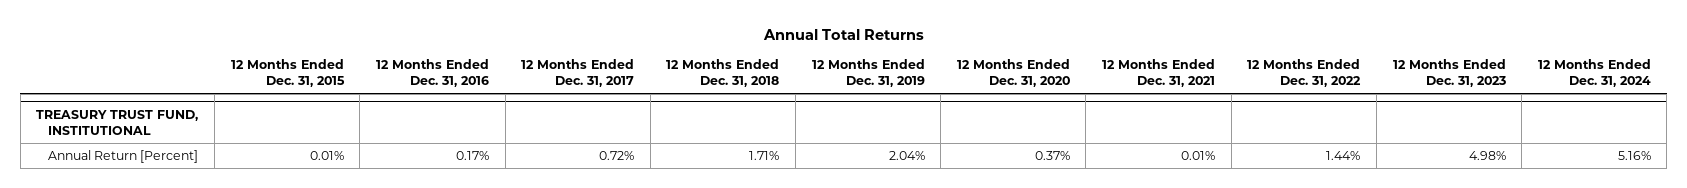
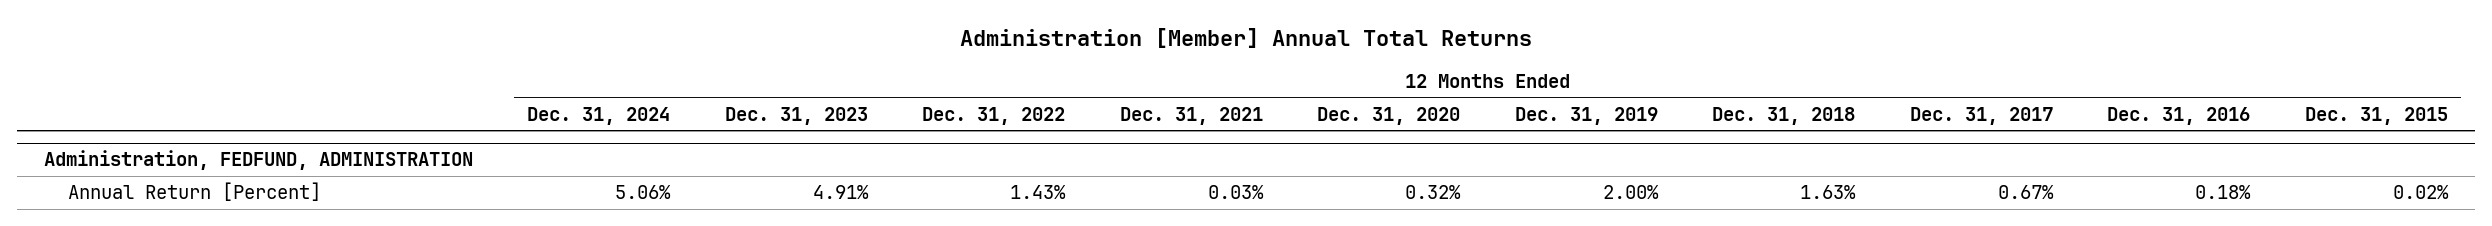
- Annual Total Returns
+ Administration [Member] Annual Total Returns
- | 12 Months Ended Dec. 31, 2015 | 12 Months Ended Dec. 31, 2016 | 12 Months Ended Dec. 31, 2017 | 12 Months Ended Dec. 31, 2018 | 12 Months Ended Dec. 31, 2019 | 12 Months Ended Dec. 31, 2020 | 12 Months Ended Dec. 31, 2021 | 12 Months Ended Dec. 31, 2022 | 12 Months Ended Dec. 31, 2023 | 12 Months Ended Dec. 31, 2024
+ | 12 Months Ended Dec. 31, 2024 | 12 Months Ended Dec. 31, 2023 | 12 Months Ended Dec. 31, 2022 | 12 Months Ended Dec. 31, 2021 | 12 Months Ended Dec. 31, 2020 | 12 Months Ended Dec. 31, 2019 | 12 Months Ended Dec. 31, 2018 | 12 Months Ended Dec. 31, 2017 | 12 Months Ended Dec. 31, 2016 | 12 Months Ended Dec. 31, 2015
- TREASURY TRUST FUND, INSTITUTIONAL
- Annual Return [Percent] | 0.01% | 0.17% | 0.72% | 1.71% | 2.04% | 0.37% | 0.01% | 1.44% | 4.98% | 5.16%
+ Administration, FEDFUND, ADMINISTRATION
+ Annual Return [Percent] | 5.06% | 4.91% | 1.43% | 0.03% | 0.32% | 2.00% | 1.63% | 0.67% | 0.18% | 0.02%

